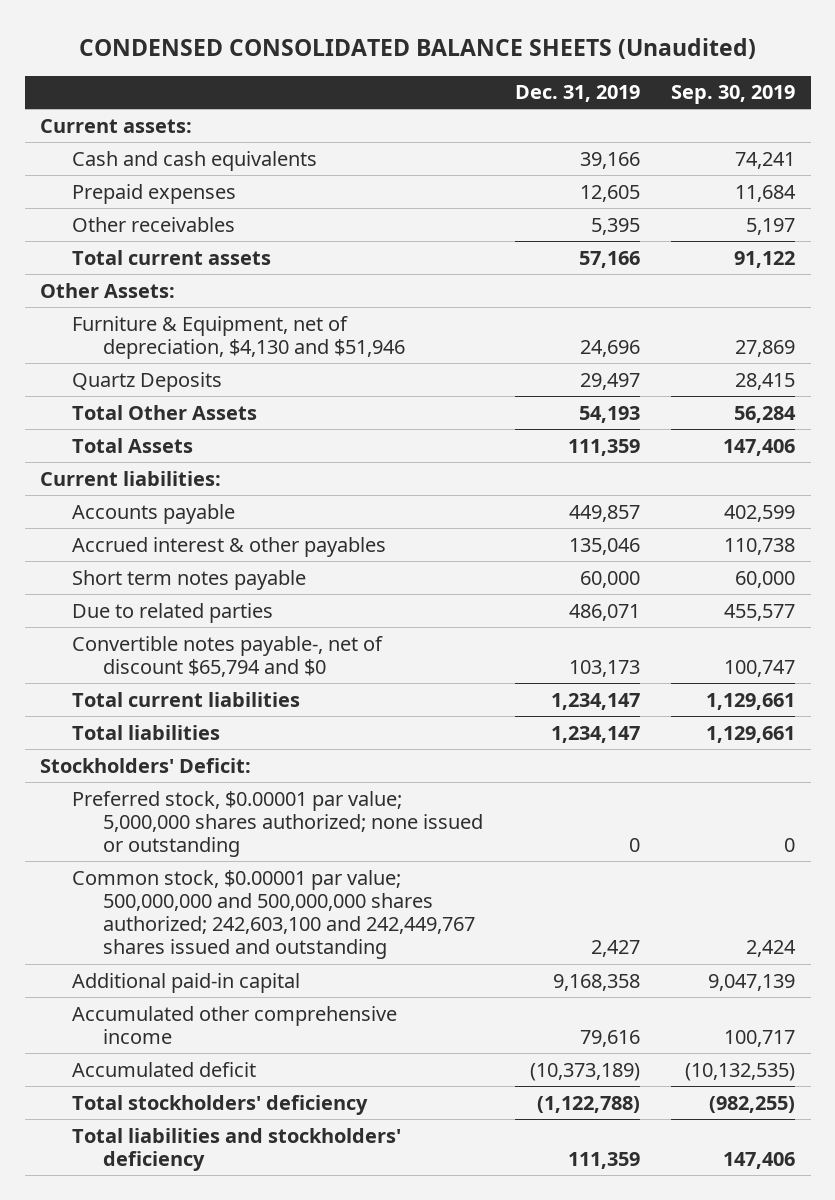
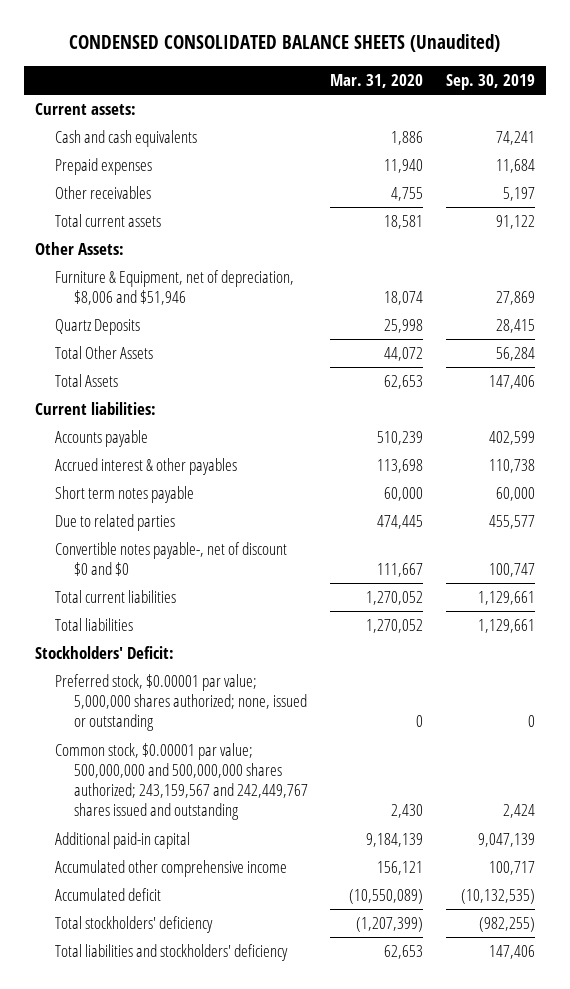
- | Dec. 31, 2019 | Sep. 30, 2019
+ | Mar. 31, 2020 | Sep. 30, 2019
- Furniture & Equipment, net of depreciation, $4,130 and $51,946 | 24,696 | 27,869
+ Furniture & Equipment, net of depreciation, $8,006 and $51,946 | 18,074 | 27,869
- Convertible notes payable-, net of discount $65,794 and $0 | 103,173 | 100,747
+ Convertible notes payable-, net of discount $0 and $0 | 111,667 | 100,747
- Preferred stock, $0.00001 par value; 5,000,000 shares authorized; none issued or outstanding | 0 | 0
- Common stock, $0.00001 par value; 500,000,000 and 500,000,000 shares authorized; 242,603,100 and 242,449,767 shares issued and outstanding | 2,427 | 2,424
+ Preferred stock, $0.00001 par value; 5,000,000 shares authorized; none, issued or outstanding | 0 | 0
+ Common stock, $0.00001 par value; 500,000,000 and 500,000,000 shares authorized; 243,159,567 and 242,449,767 shares issued and outstanding | 2,430 | 2,424

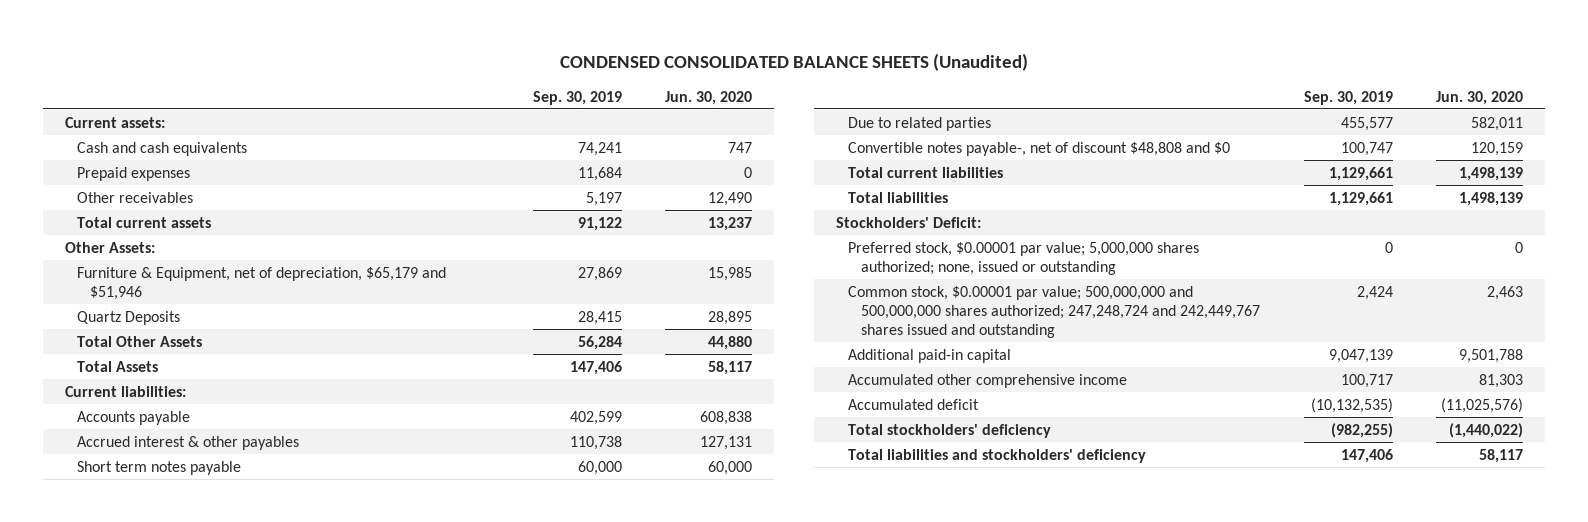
- | Mar. 31, 2020 | Sep. 30, 2019
+ | Sep. 30, 2019 | Jun. 30, 2020
- Furniture & Equipment, net of depreciation, $8,006 and $51,946 | 18,074 | 27,869
+ Furniture & Equipment, net of depreciation, $65,179 and $51,946 | 27,869 | 15,985
- Convertible notes payable-, net of discount $0 and $0 | 111,667 | 100,747
+ Convertible notes payable-, net of discount $48,808 and $0 | 100,747 | 120,159
- Common stock, $0.00001 par value; 500,000,000 and 500,000,000 shares authorized; 243,159,567 and 242,449,767 shares issued and outstanding | 2,430 | 2,424
+ Common stock, $0.00001 par value; 500,000,000 and 500,000,000 shares authorized; 247,248,724 and 242,449,767 shares issued and outstanding | 2,424 | 2,463

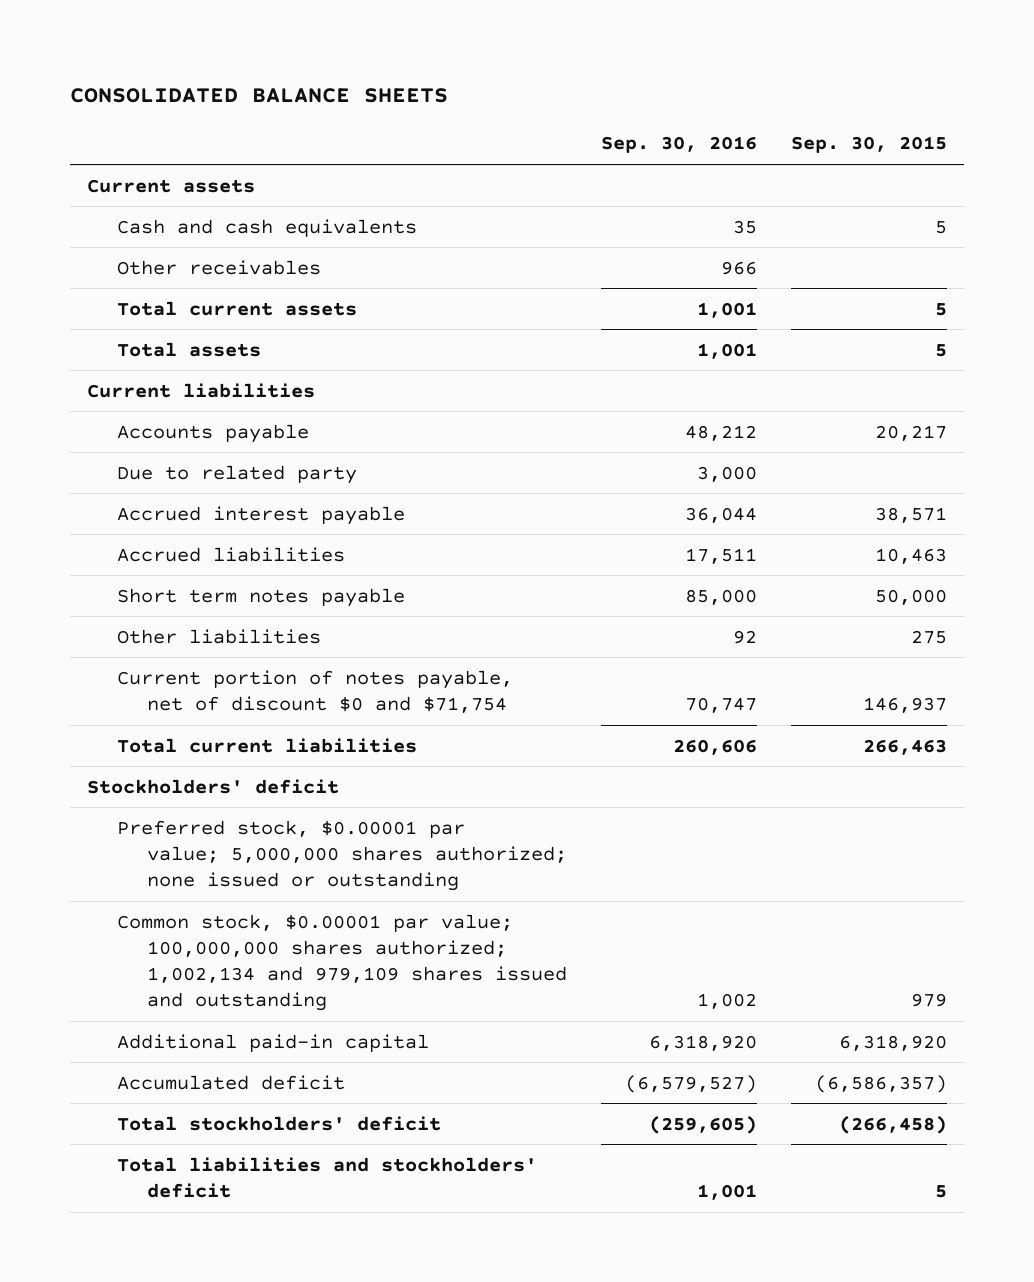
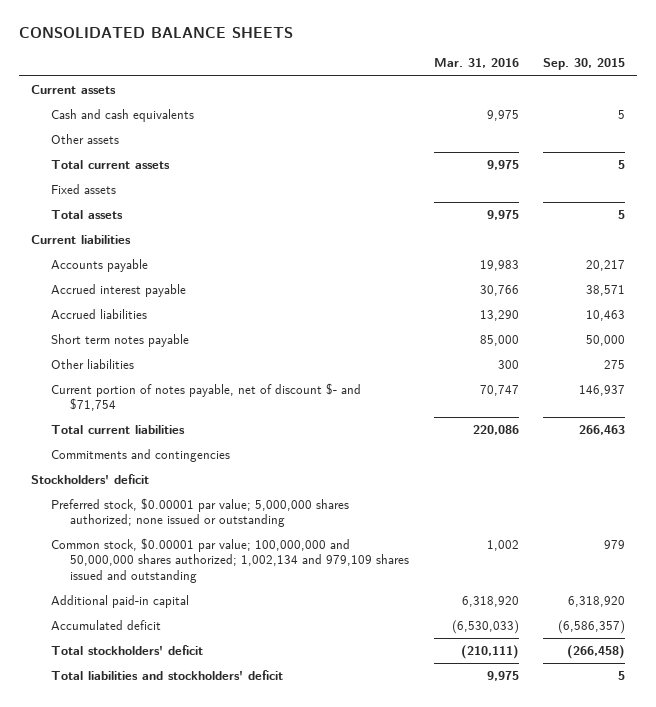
- | Sep. 30, 2016 | Sep. 30, 2015
+ | Mar. 31, 2016 | Sep. 30, 2015
- Other receivables | 966 |
+ Other assets
+ Fixed assets
- Due to related party | 3,000 |
- Current portion of notes payable, net of discount $0 and $71,754 | 70,747 | 146,937
+ Current portion of notes payable, net of discount $- and $71,754 | 70,747 | 146,937
+ Commitments and contingencies
- Common stock, $0.00001 par value; 100,000,000 shares authorized; 1,002,134 and 979,109 shares issued and outstanding | 1,002 | 979
+ Common stock, $0.00001 par value; 100,000,000 and 50,000,000 shares authorized; 1,002,134 and 979,109 shares issued and outstanding | 1,002 | 979

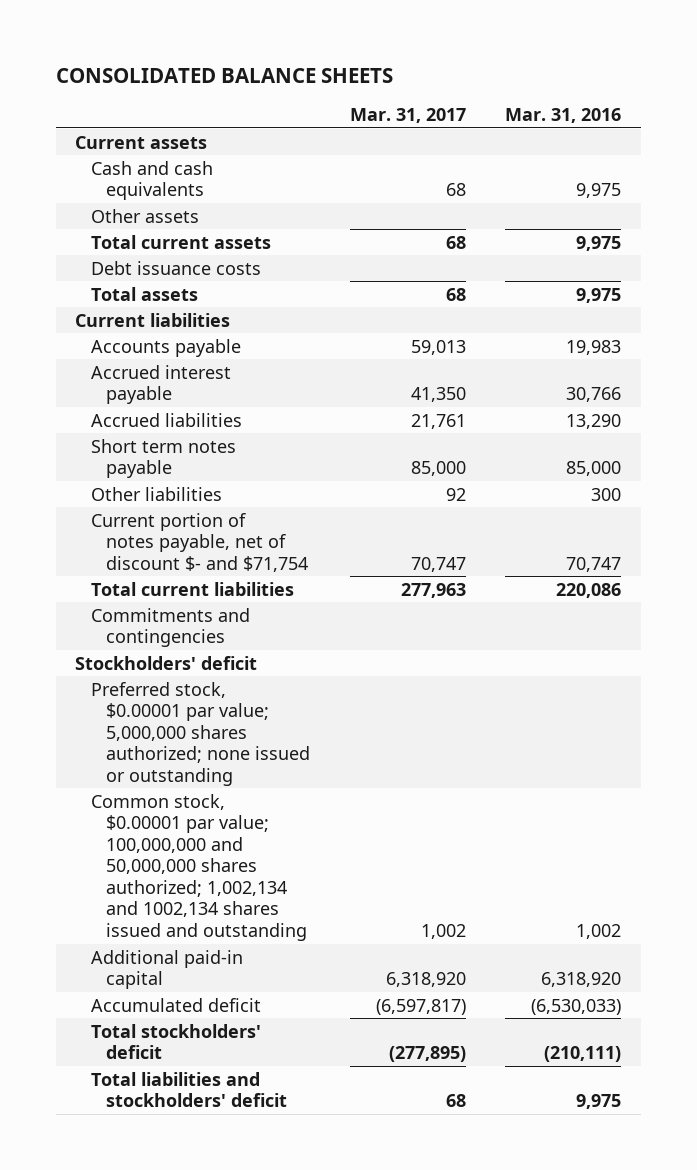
- | Mar. 31, 2016 | Sep. 30, 2015
+ | Mar. 31, 2017 | Mar. 31, 2016
- Fixed assets
+ Debt issuance costs
- Common stock, $0.00001 par value; 100,000,000 and 50,000,000 shares authorized; 1,002,134 and 979,109 shares issued and outstanding | 1,002 | 979
+ Common stock, $0.00001 par value; 100,000,000 and 50,000,000 shares authorized; 1,002,134 and 1002,134 shares issued and outstanding | 1,002 | 1,002

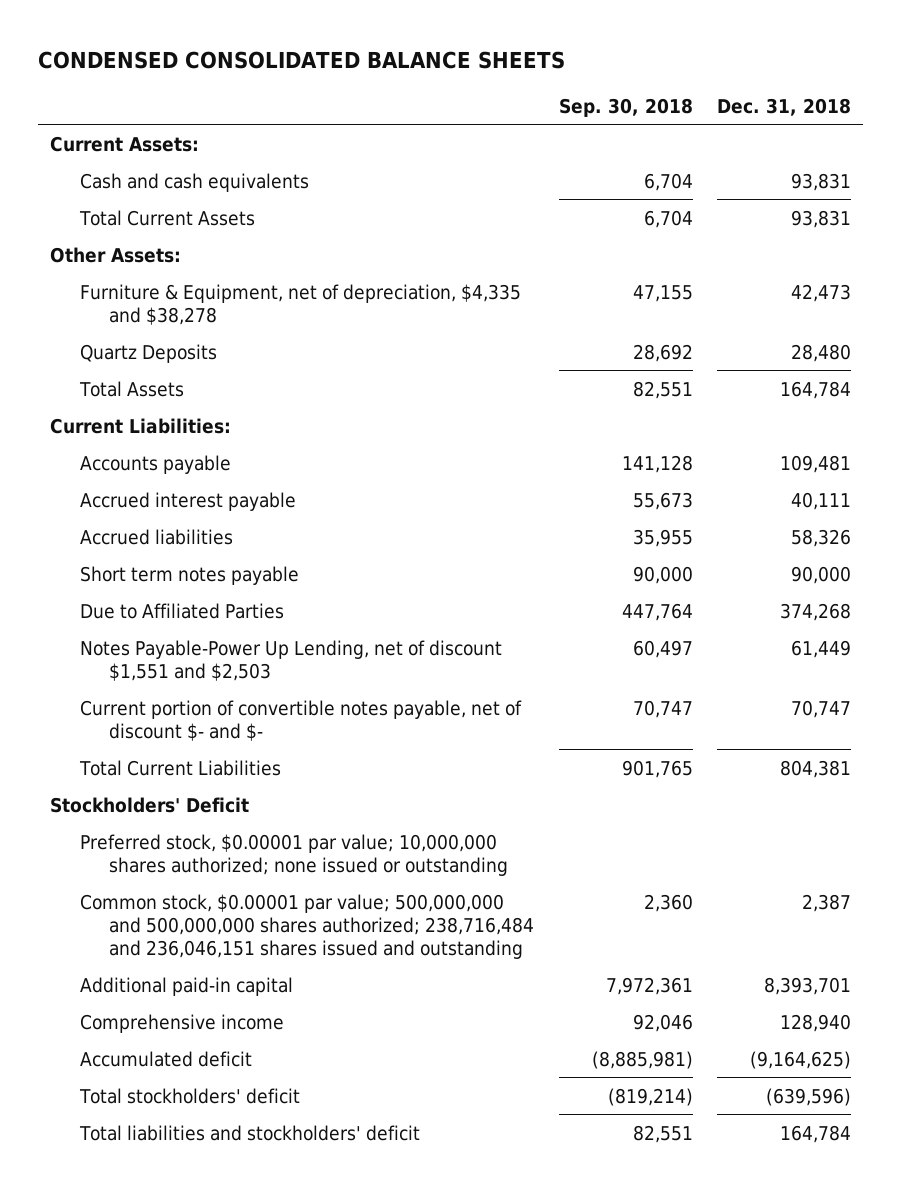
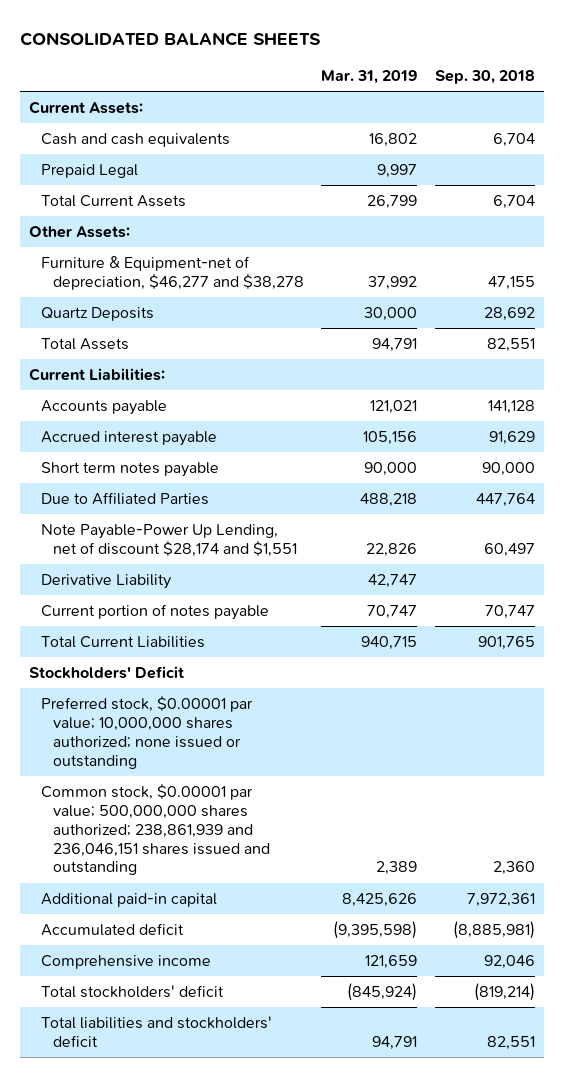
- CONDENSED CONSOLIDATED BALANCE SHEETS
+ CONSOLIDATED BALANCE SHEETS
- | Sep. 30, 2018 | Dec. 31, 2018
+ | Mar. 31, 2019 | Sep. 30, 2018
+ Prepaid Legal | 9,997 |
- Furniture & Equipment, net of depreciation, $4,335 and $38,278 | 47,155 | 42,473
+ Furniture & Equipment-net of depreciation, $46,277 and $38,278 | 37,992 | 47,155
- Accrued interest payable | 55,673 | 40,111
- Accrued liabilities | 35,955 | 58,326
+ Accrued interest payable | 105,156 | 91,629
- Notes Payable-Power Up Lending, net of discount $1,551 and $2,503 | 60,497 | 61,449
- Current portion of convertible notes payable, net of discount $- and $- | 70,747 | 70,747
+ Note Payable-Power Up Lending, net of discount $28,174 and $1,551 | 22,826 | 60,497
+ Derivative Liability | 42,747 |
+ Current portion of notes payable | 70,747 | 70,747
- Common stock, $0.00001 par value; 500,000,000 and 500,000,000 shares authorized; 238,716,484 and 236,046,151 shares issued and outstanding | 2,360 | 2,387
+ Common stock, $0.00001 par value; 500,000,000 shares authorized; 238,861,939 and 236,046,151 shares issued and outstanding | 2,389 | 2,360
moved down: Comprehensive income | 121,659 | 92,046

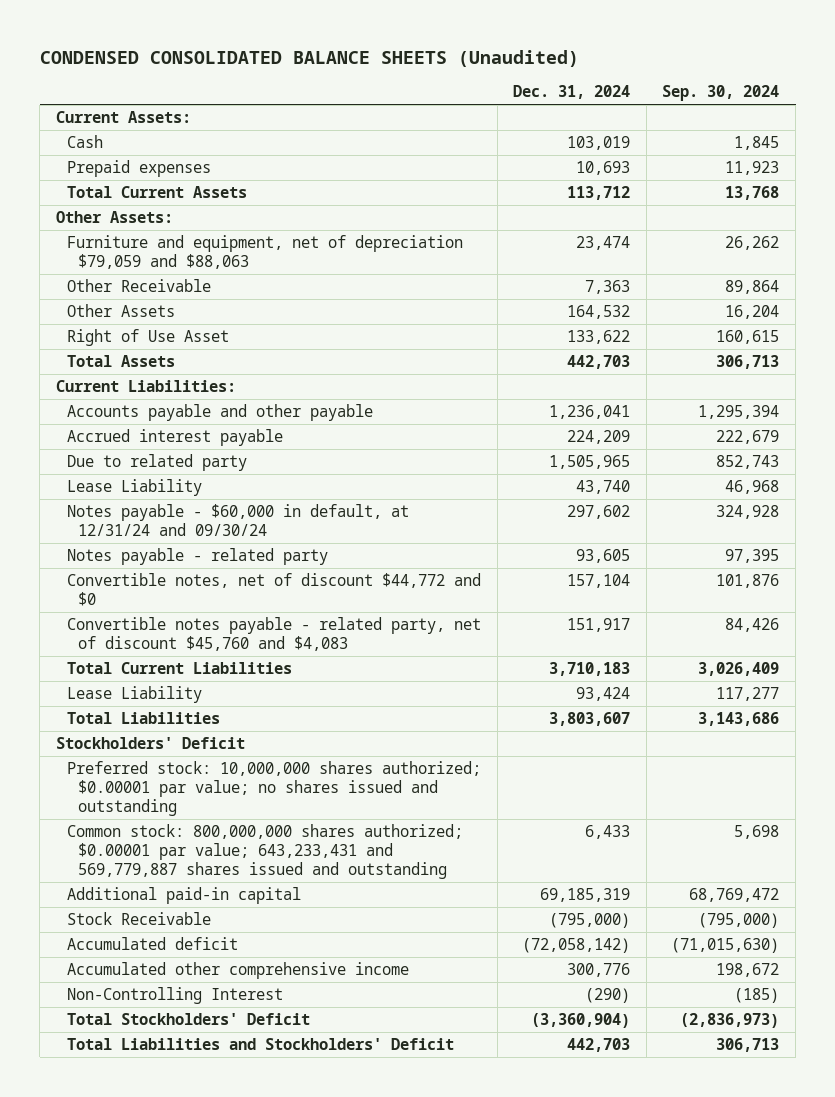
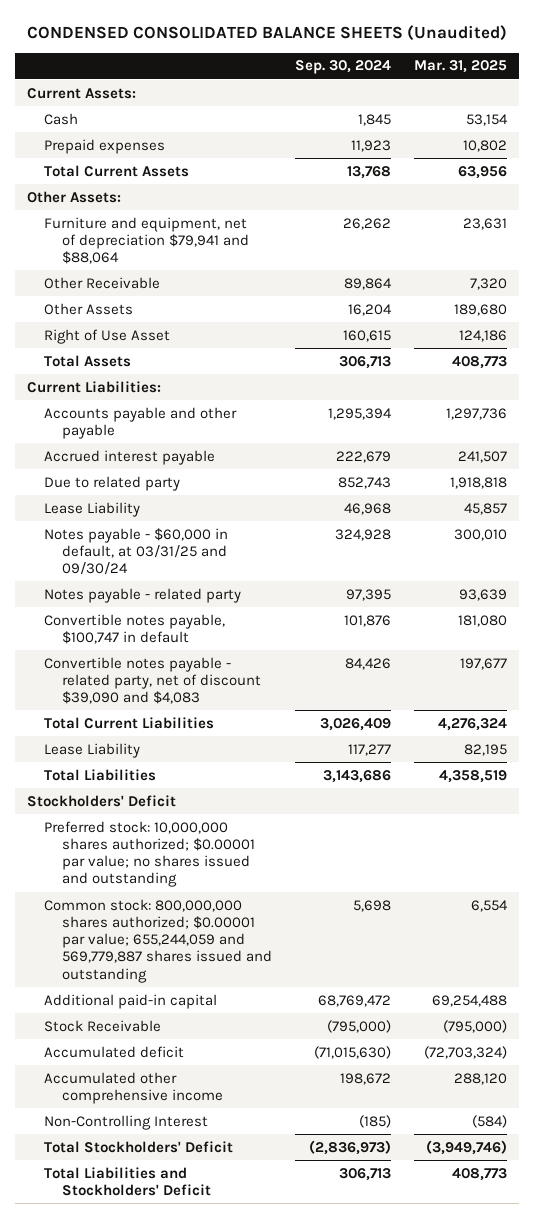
- | Dec. 31, 2024 | Sep. 30, 2024
+ | Sep. 30, 2024 | Mar. 31, 2025
- Furniture and equipment, net of depreciation $79,059 and $88,063 | 23,474 | 26,262
+ Furniture and equipment, net of depreciation $79,941 and $88,064 | 26,262 | 23,631
- Notes payable - $60,000 in default, at 12/31/24 and 09/30/24 | 297,602 | 324,928
+ Notes payable - $60,000 in default, at 03/31/25 and 09/30/24 | 324,928 | 300,010
- Convertible notes, net of discount $44,772 and $0 | 157,104 | 101,876
- Convertible notes payable - related party, net of discount $45,760 and $4,083 | 151,917 | 84,426
+ Convertible notes payable, $100,747 in default | 101,876 | 181,080
+ Convertible notes payable - related party, net of discount $39,090 and $4,083 | 84,426 | 197,677
- Common stock: 800,000,000 shares authorized; $0.00001 par value; 643,233,431 and 569,779,887 shares issued and outstanding | 6,433 | 5,698
+ Common stock: 800,000,000 shares authorized; $0.00001 par value; 655,244,059 and 569,779,887 shares issued and outstanding | 5,698 | 6,554

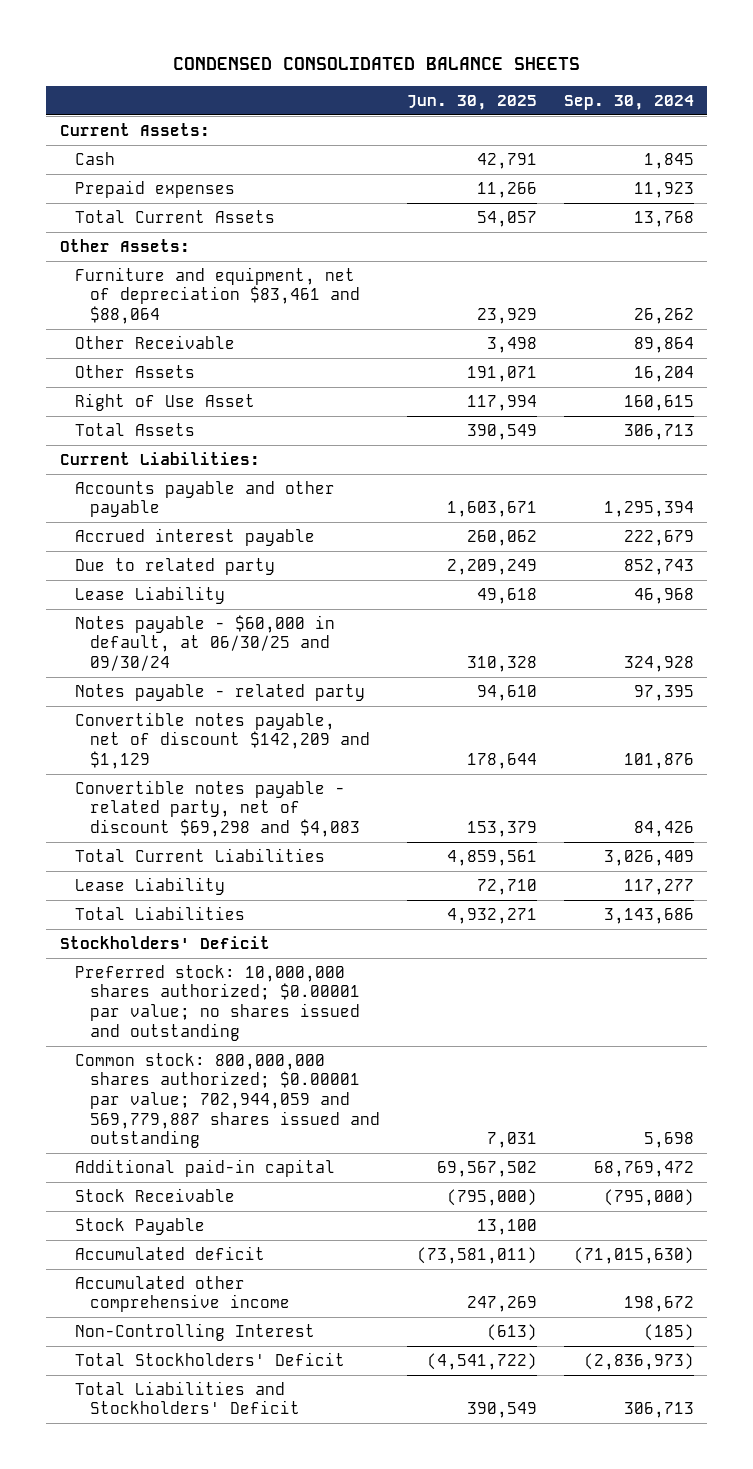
- CONDENSED CONSOLIDATED BALANCE SHEETS (Unaudited)
+ CONDENSED CONSOLIDATED BALANCE SHEETS
- | Sep. 30, 2024 | Mar. 31, 2025
+ | Jun. 30, 2025 | Sep. 30, 2024
- Furniture and equipment, net of depreciation $79,941 and $88,064 | 26,262 | 23,631
+ Furniture and equipment, net of depreciation $83,461 and $88,064 | 23,929 | 26,262
- Notes payable - $60,000 in default, at 03/31/25 and 09/30/24 | 324,928 | 300,010
+ Notes payable - $60,000 in default, at 06/30/25 and 09/30/24 | 310,328 | 324,928
- Convertible notes payable, $100,747 in default | 101,876 | 181,080
- Convertible notes payable - related party, net of discount $39,090 and $4,083 | 84,426 | 197,677
+ Convertible notes payable, net of discount $142,209 and $1,129 | 178,644 | 101,876
+ Convertible notes payable - related party, net of discount $69,298 and $4,083 | 153,379 | 84,426
- Common stock: 800,000,000 shares authorized; $0.00001 par value; 655,244,059 and 569,779,887 shares issued and outstanding | 5,698 | 6,554
+ Common stock: 800,000,000 shares authorized; $0.00001 par value; 702,944,059 and 569,779,887 shares issued and outstanding | 7,031 | 5,698
+ Stock Payable | 13,100 |

